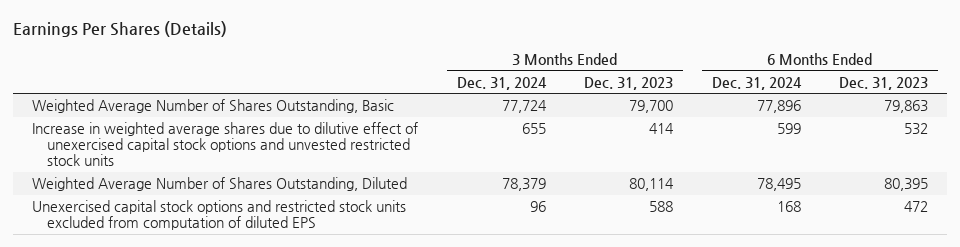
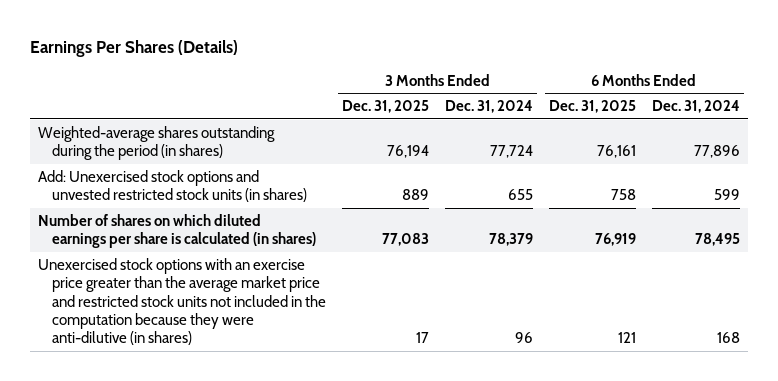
- | 3 Months Ended Dec. 31, 2024 | 3 Months Ended Dec. 31, 2023 | 6 Months Ended Dec. 31, 2024 | 6 Months Ended Dec. 31, 2023
+ | 3 Months Ended Dec. 31, 2025 | 3 Months Ended Dec. 31, 2024 | 6 Months Ended Dec. 31, 2025 | 6 Months Ended Dec. 31, 2024
- Weighted Average Number of Shares Outstanding, Basic | 77,724 | 79,700 | 77,896 | 79,863
- Increase in weighted average shares due to dilutive effect of unexercised capital stock options and unvested restricted stock units | 655 | 414 | 599 | 532
- Weighted Average Number of Shares Outstanding, Diluted | 78,379 | 80,114 | 78,495 | 80,395
- Unexercised capital stock options and restricted stock units excluded from computation of diluted EPS | 96 | 588 | 168 | 472
+ Weighted-average shares outstanding during the period (in shares) | 76,194 | 77,724 | 76,161 | 77,896
+ Add: Unexercised stock options and unvested restricted stock units (in shares) | 889 | 655 | 758 | 599
+ Number of shares on which diluted earnings per share is calculated (in shares) | 77,083 | 78,379 | 76,919 | 78,495
+ Unexercised stock options with an exercise price greater than the average market price and restricted stock units not included in the computation because they were anti-dilutive (in shares) | 17 | 96 | 121 | 168

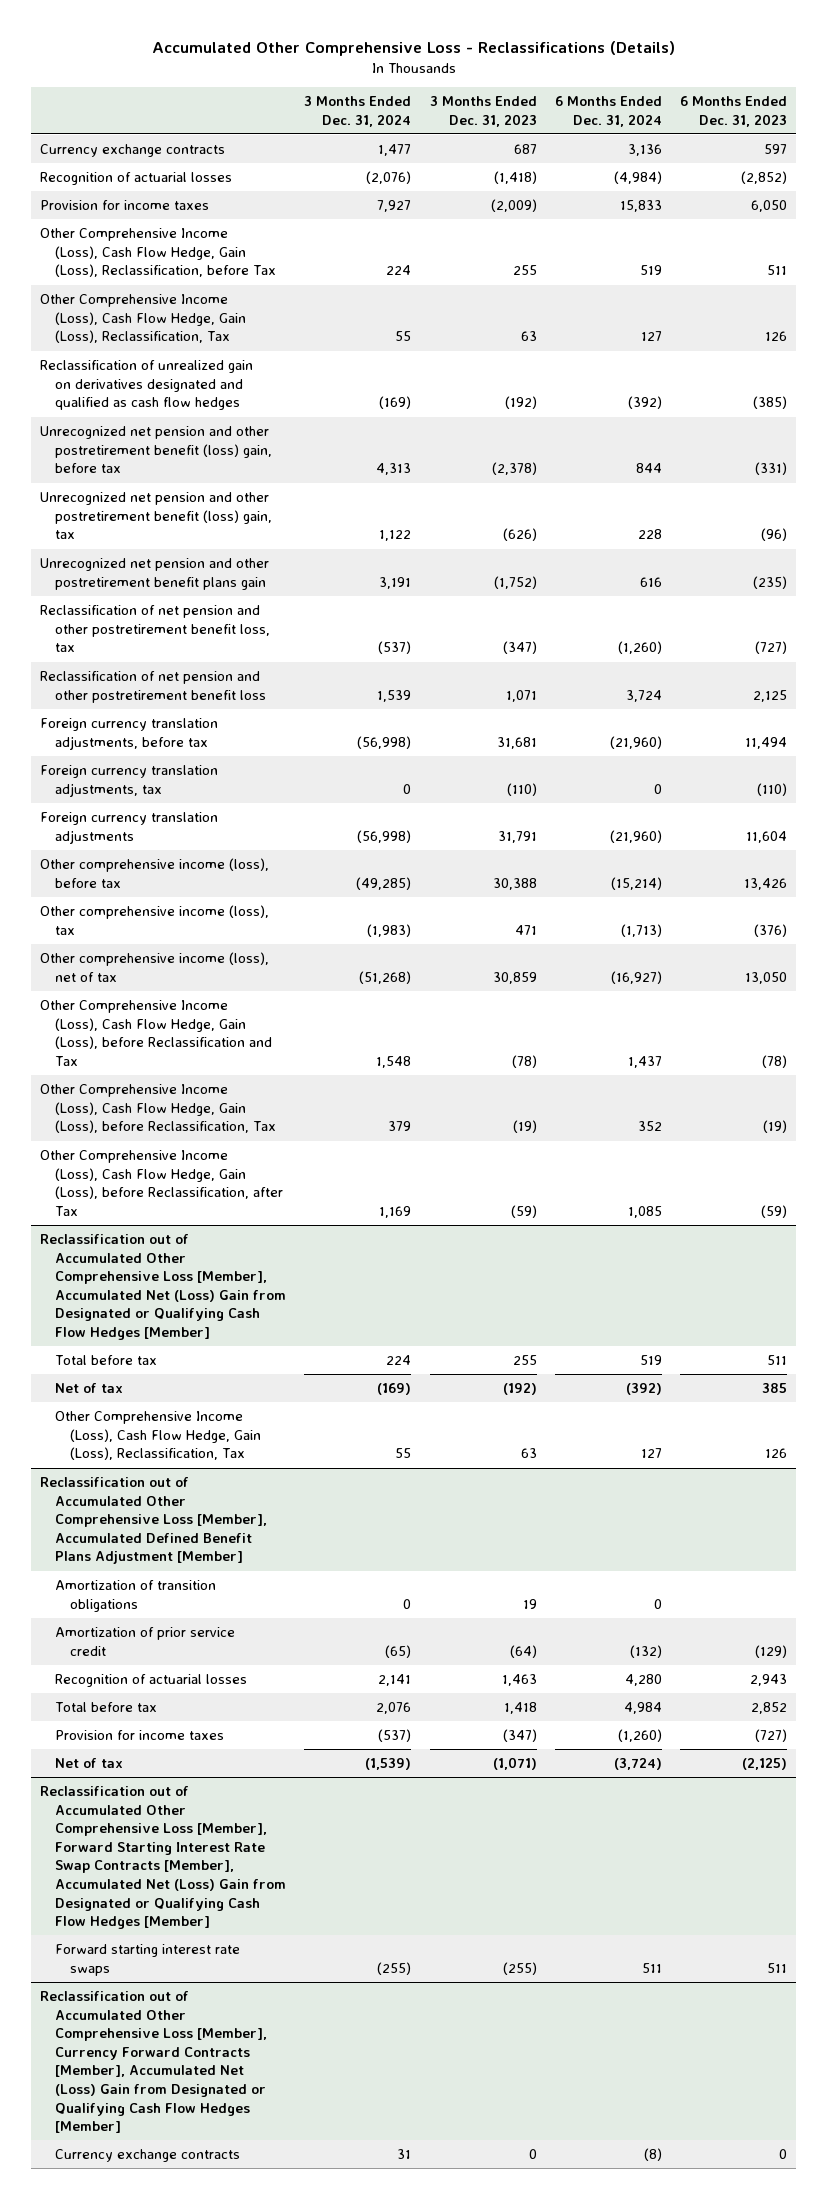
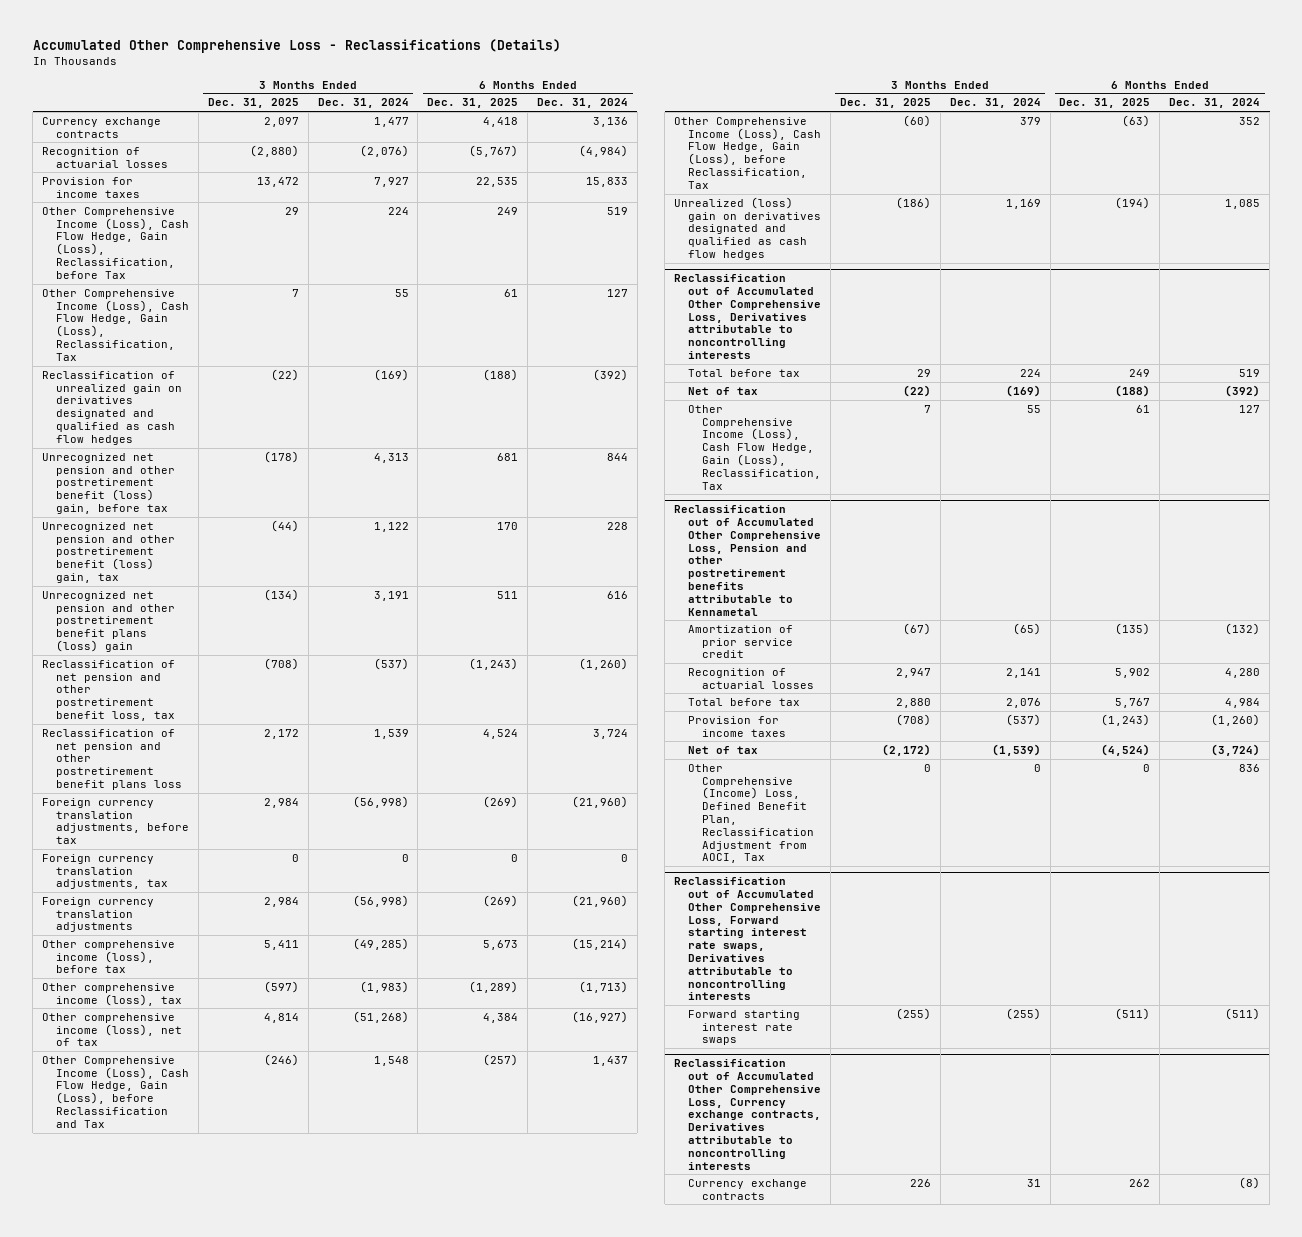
- | 3 Months Ended Dec. 31, 2024 | 3 Months Ended Dec. 31, 2023 | 6 Months Ended Dec. 31, 2024 | 6 Months Ended Dec. 31, 2023
+ | 3 Months Ended Dec. 31, 2025 | 3 Months Ended Dec. 31, 2024 | 6 Months Ended Dec. 31, 2025 | 6 Months Ended Dec. 31, 2024
- Unrecognized net pension and other postretirement benefit plans gain | 3,191 | (1,752) | 616 | (235)
+ Unrecognized net pension and other postretirement benefit plans (loss) gain | (134) | 3,191 | 511 | 616
- Reclassification of net pension and other postretirement benefit loss | 1,539 | 1,071 | 3,724 | 2,125
+ Reclassification of net pension and other postretirement benefit plans loss | 2,172 | 1,539 | 4,524 | 3,724
- Other Comprehensive Income (Loss), Cash Flow Hedge, Gain (Loss), before Reclassification, after Tax | 1,169 | (59) | 1,085 | (59)
- Reclassification out of Accumulated Other Comprehensive Loss [Member], Accumulated Net (Loss) Gain from Designated or Qualifying Cash Flow Hedges [Member]
+ Unrealized (loss) gain on derivatives designated and qualified as cash flow hedges | (186) | 1,169 | (194) | 1,085
+ Reclassification out of Accumulated Other Comprehensive Loss, Derivatives attributable to noncontrolling interests
- Reclassification out of Accumulated Other Comprehensive Loss [Member], Accumulated Defined Benefit Plans Adjustment [Member]
- Amortization of transition obligations | 0 | 19 | 0 |
+ Reclassification out of Accumulated Other Comprehensive Loss, Pension and other postretirement benefits attributable to Kennametal
- Reclassification out of Accumulated Other Comprehensive Loss [Member], Forward Starting Interest Rate Swap Contracts [Member], Accumulated Net (Loss) Gain from Designated or Qualifying Cash Flow Hedges [Member]
- Forward starting interest rate swaps | (255) | (255) | 511 | 511
- Reclassification out of Accumulated Other Comprehensive Loss [Member], Currency Forward Contracts [Member], Accumulated Net (Loss) Gain from Designated or Qualifying Cash Flow Hedges [Member]
+ Other Comprehensive (Income) Loss, Defined Benefit Plan, Reclassification Adjustment from AOCI, Tax | 0 | 0 | 0 | 836
+ Reclassification out of Accumulated Other Comprehensive Loss, Forward starting interest rate swaps, Derivatives attributable to noncontrolling interests
+ Forward starting interest rate swaps | (255) | (255) | (511) | (511)
+ Reclassification out of Accumulated Other Comprehensive Loss, Currency exchange contracts, Derivatives attributable to noncontrolling interests

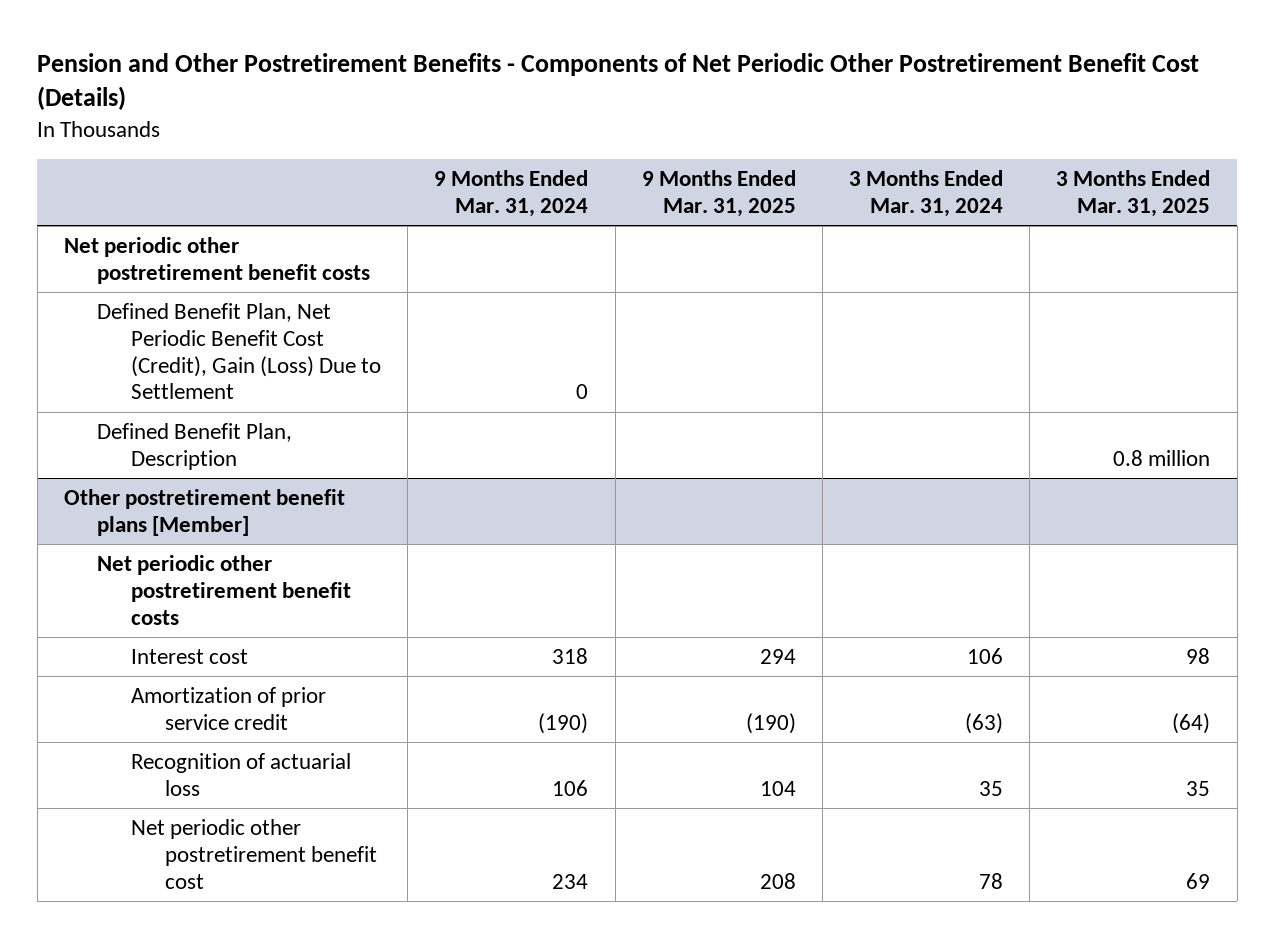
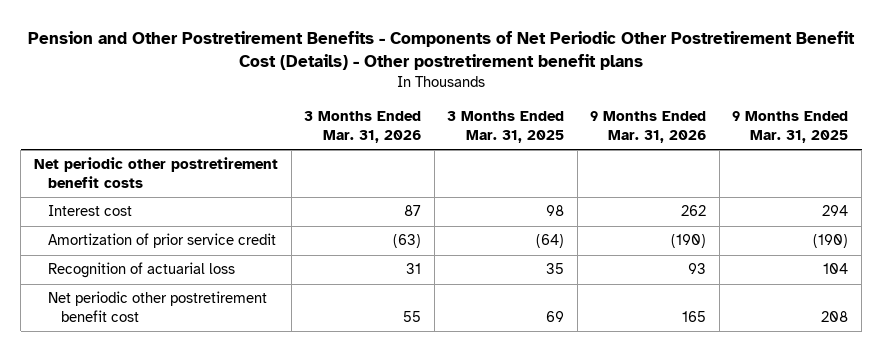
- Pension and Other Postretirement Benefits - Components of Net Periodic Other Postretirement Benefit Cost (Details)
+ Pension and Other Postretirement Benefits - Components of Net Periodic Other Postretirement Benefit Cost (Details) - Other postretirement benefit plans
- | 9 Months Ended Mar. 31, 2024 | 9 Months Ended Mar. 31, 2025 | 3 Months Ended Mar. 31, 2024 | 3 Months Ended Mar. 31, 2025
+ | 3 Months Ended Mar. 31, 2026 | 3 Months Ended Mar. 31, 2025 | 9 Months Ended Mar. 31, 2026 | 9 Months Ended Mar. 31, 2025
- Defined Benefit Plan, Net Periodic Benefit Cost (Credit), Gain (Loss) Due to Settlement | 0 | | |
- Defined Benefit Plan, Description | | | | 0.8 million
- Other postretirement benefit plans [Member]
- Net periodic other postretirement benefit costs

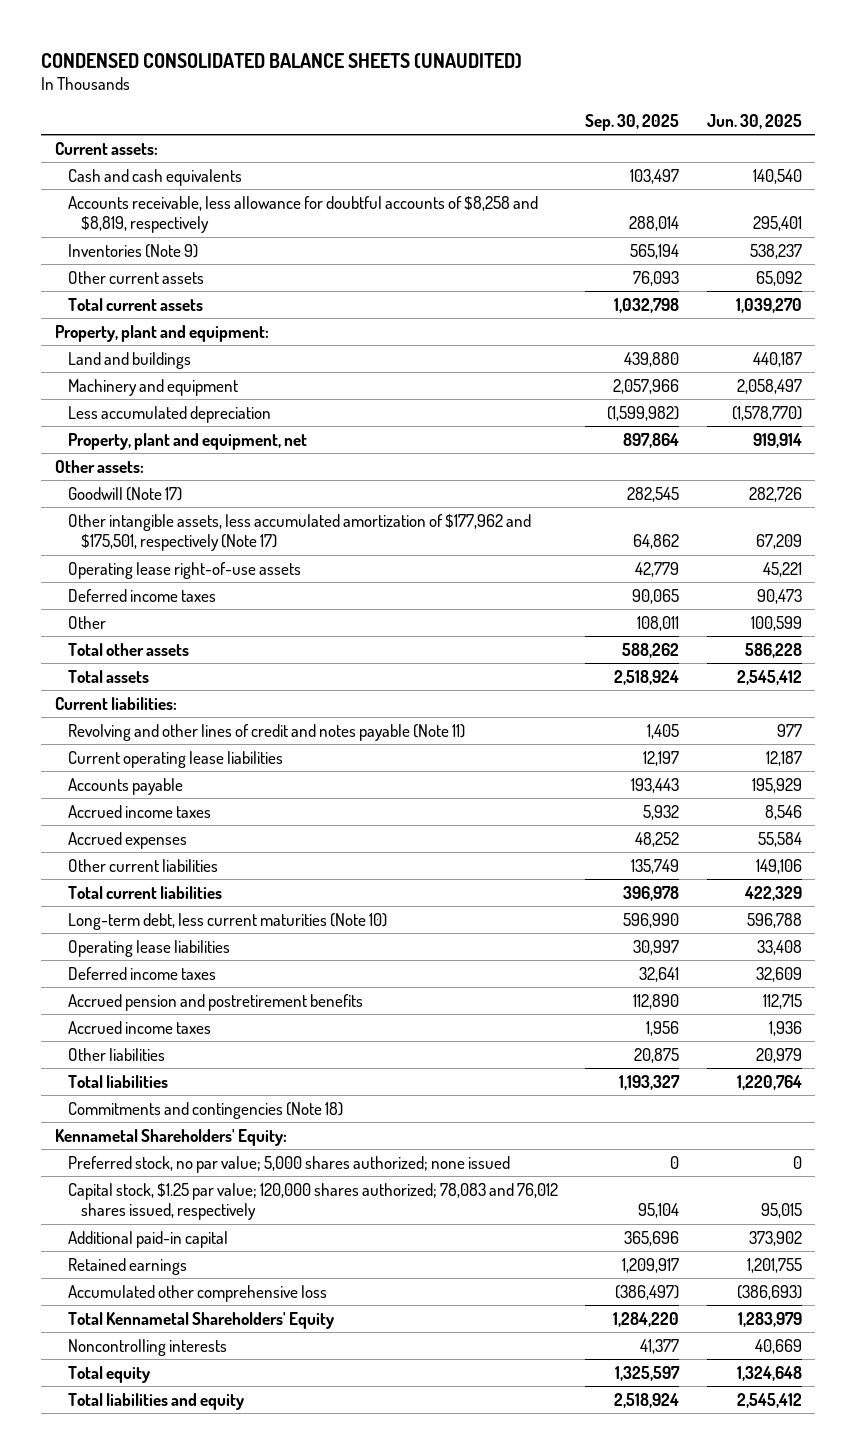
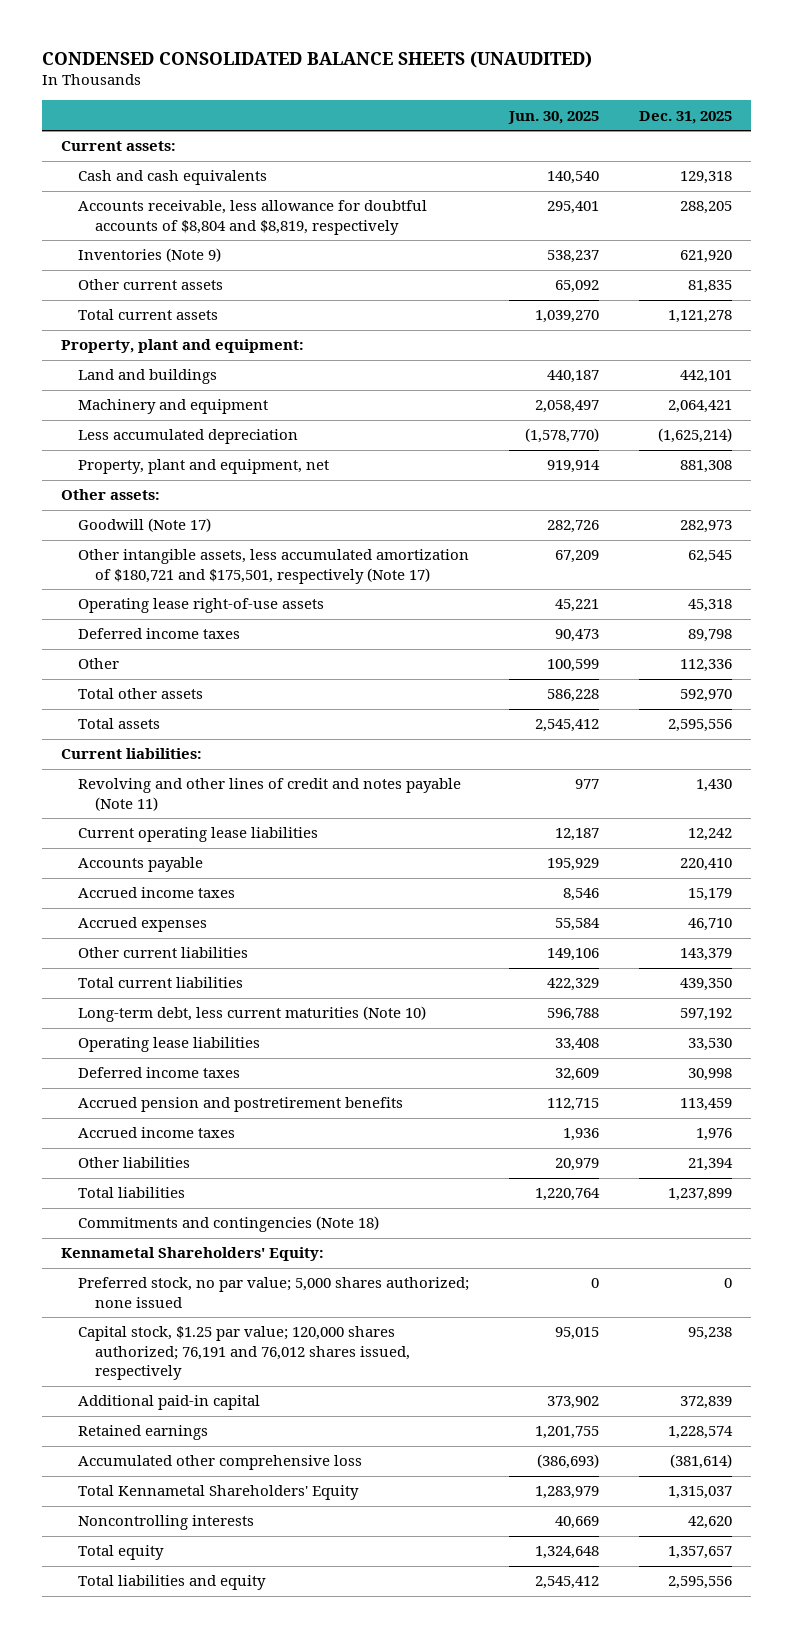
- | Sep. 30, 2025 | Jun. 30, 2025
+ | Jun. 30, 2025 | Dec. 31, 2025
- Accounts receivable, less allowance for doubtful accounts of $8,258 and $8,819, respectively | 288,014 | 295,401
+ Accounts receivable, less allowance for doubtful accounts of $8,804 and $8,819, respectively | 295,401 | 288,205
- Other intangible assets, less accumulated amortization of $177,962 and $175,501, respectively (Note 17) | 64,862 | 67,209
+ Other intangible assets, less accumulated amortization of $180,721 and $175,501, respectively (Note 17) | 67,209 | 62,545
- Capital stock, $1.25 par value; 120,000 shares authorized; 78,083 and 76,012 shares issued, respectively | 95,104 | 95,015
+ Capital stock, $1.25 par value; 120,000 shares authorized; 76,191 and 76,012 shares issued, respectively | 95,015 | 95,238

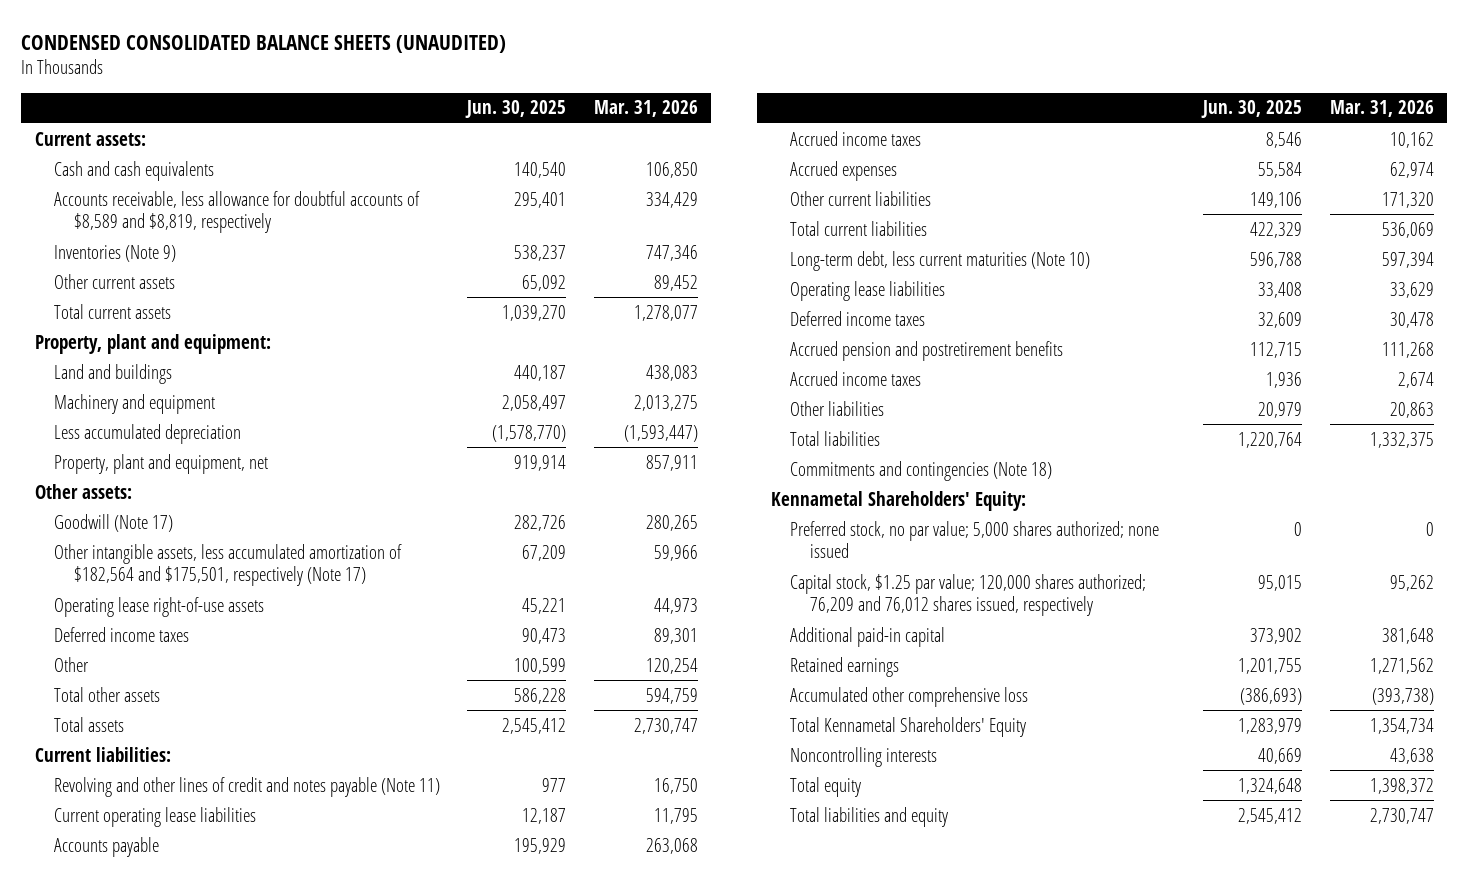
- | Jun. 30, 2025 | Dec. 31, 2025
+ | Jun. 30, 2025 | Mar. 31, 2026
- Accounts receivable, less allowance for doubtful accounts of $8,804 and $8,819, respectively | 295,401 | 288,205
+ Accounts receivable, less allowance for doubtful accounts of $8,589 and $8,819, respectively | 295,401 | 334,429
- Other intangible assets, less accumulated amortization of $180,721 and $175,501, respectively (Note 17) | 67,209 | 62,545
+ Other intangible assets, less accumulated amortization of $182,564 and $175,501, respectively (Note 17) | 67,209 | 59,966
- Capital stock, $1.25 par value; 120,000 shares authorized; 76,191 and 76,012 shares issued, respectively | 95,015 | 95,238
+ Capital stock, $1.25 par value; 120,000 shares authorized; 76,209 and 76,012 shares issued, respectively | 95,015 | 95,262

